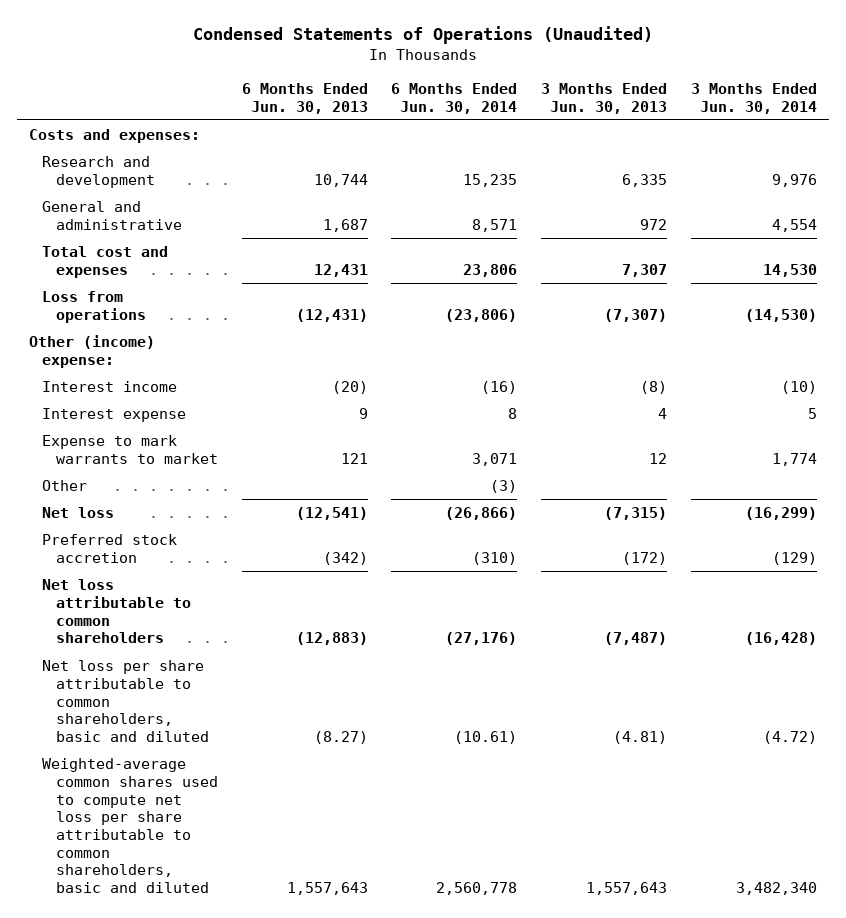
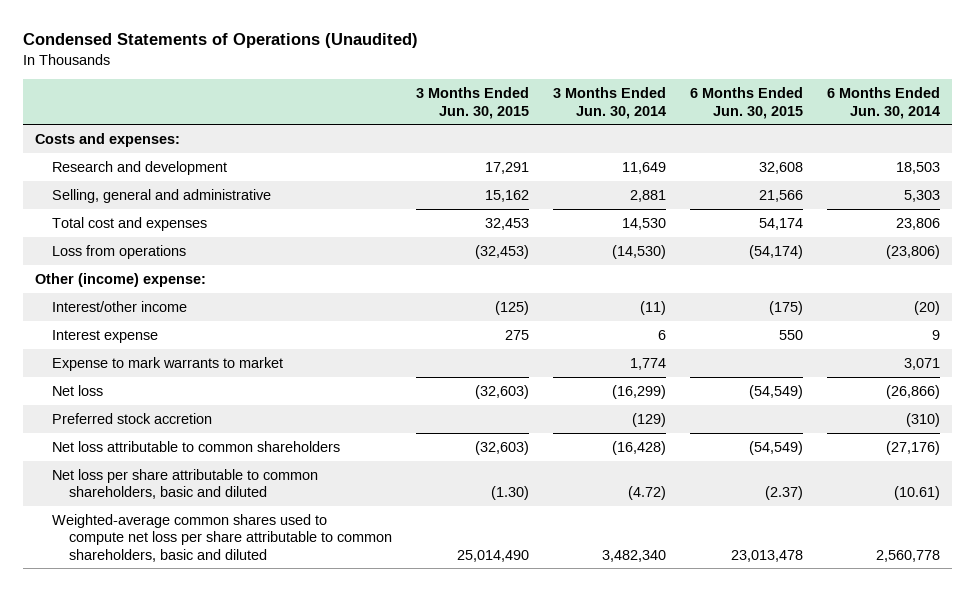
- | 6 Months Ended Jun. 30, 2013 | 6 Months Ended Jun. 30, 2014 | 3 Months Ended Jun. 30, 2013 | 3 Months Ended Jun. 30, 2014
+ | 3 Months Ended Jun. 30, 2015 | 3 Months Ended Jun. 30, 2014 | 6 Months Ended Jun. 30, 2015 | 6 Months Ended Jun. 30, 2014
- Research and development | 10,744 | 15,235 | 6,335 | 9,976
- General and administrative | 1,687 | 8,571 | 972 | 4,554
+ Research and development | 17,291 | 11,649 | 32,608 | 18,503
+ Selling, general and administrative | 15,162 | 2,881 | 21,566 | 5,303
- Interest income | (20) | (16) | (8) | (10)
- Interest expense | 9 | 8 | 4 | 5
+ Interest/other income | (125) | (11) | (175) | (20)
+ Interest expense | 275 | 6 | 550 | 9
- Other | | (3) | |

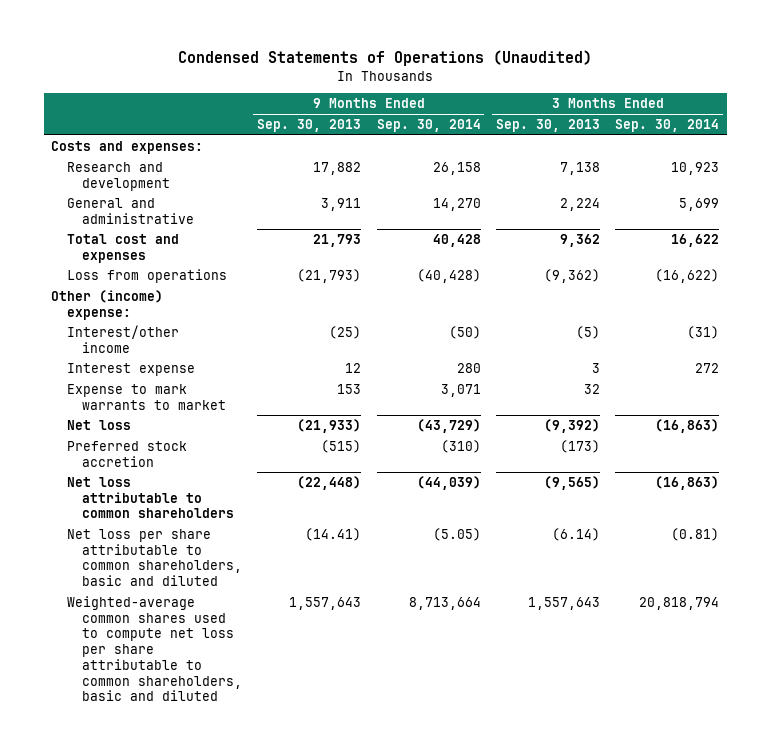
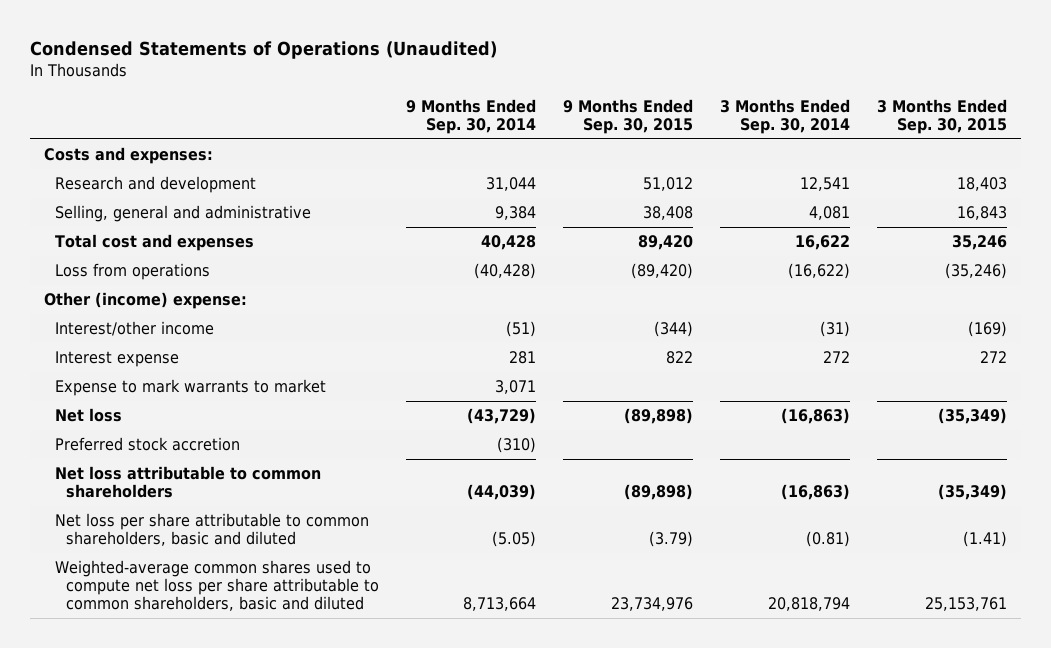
- | 9 Months Ended Sep. 30, 2013 | 9 Months Ended Sep. 30, 2014 | 3 Months Ended Sep. 30, 2013 | 3 Months Ended Sep. 30, 2014
+ | 9 Months Ended Sep. 30, 2014 | 9 Months Ended Sep. 30, 2015 | 3 Months Ended Sep. 30, 2014 | 3 Months Ended Sep. 30, 2015
- Research and development | 17,882 | 26,158 | 7,138 | 10,923
- General and administrative | 3,911 | 14,270 | 2,224 | 5,699
+ Research and development | 31,044 | 51,012 | 12,541 | 18,403
+ Selling, general and administrative | 9,384 | 38,408 | 4,081 | 16,843
- Interest/other income | (25) | (50) | (5) | (31)
- Interest expense | 12 | 280 | 3 | 272
+ Interest/other income | (51) | (344) | (31) | (169)
+ Interest expense | 281 | 822 | 272 | 272

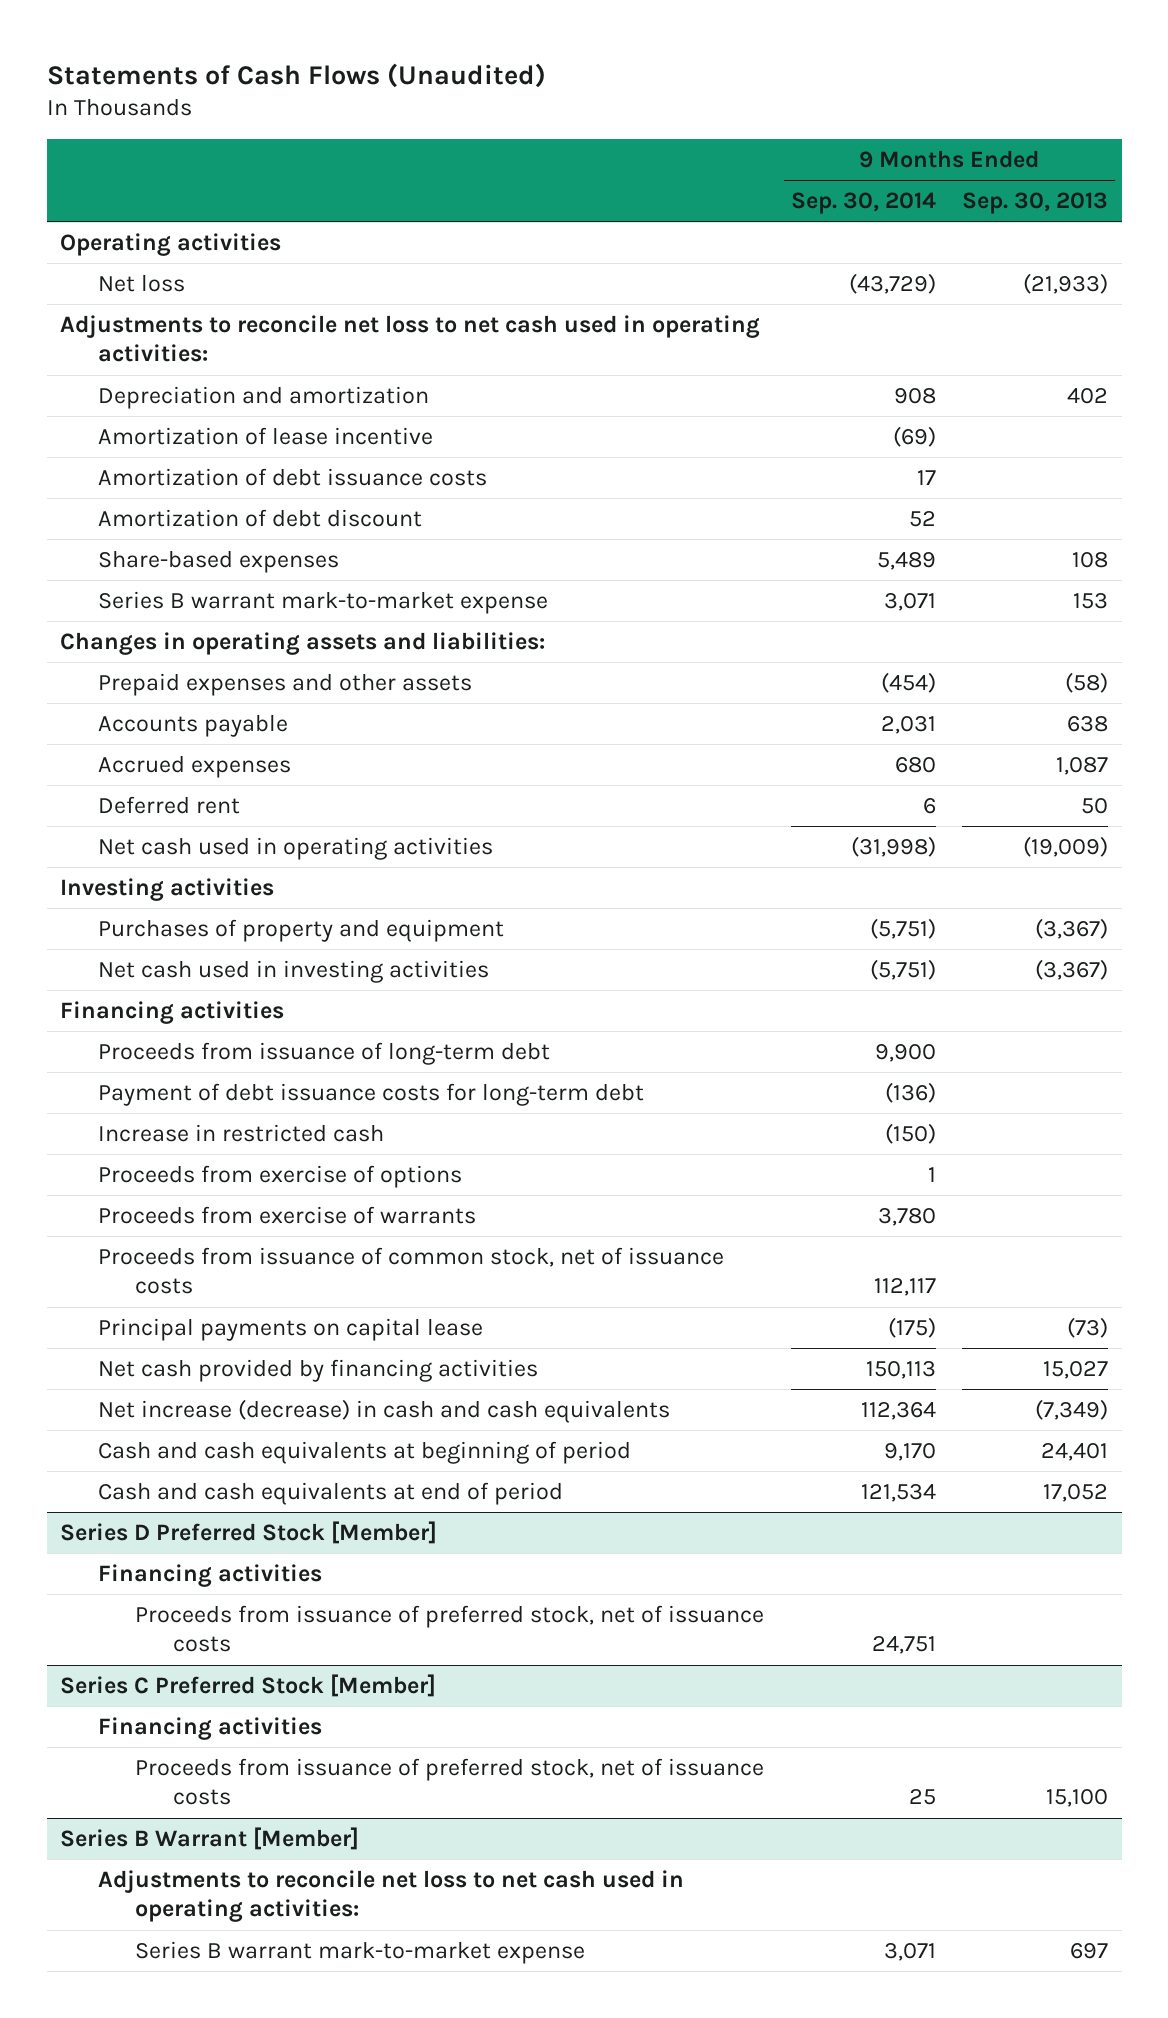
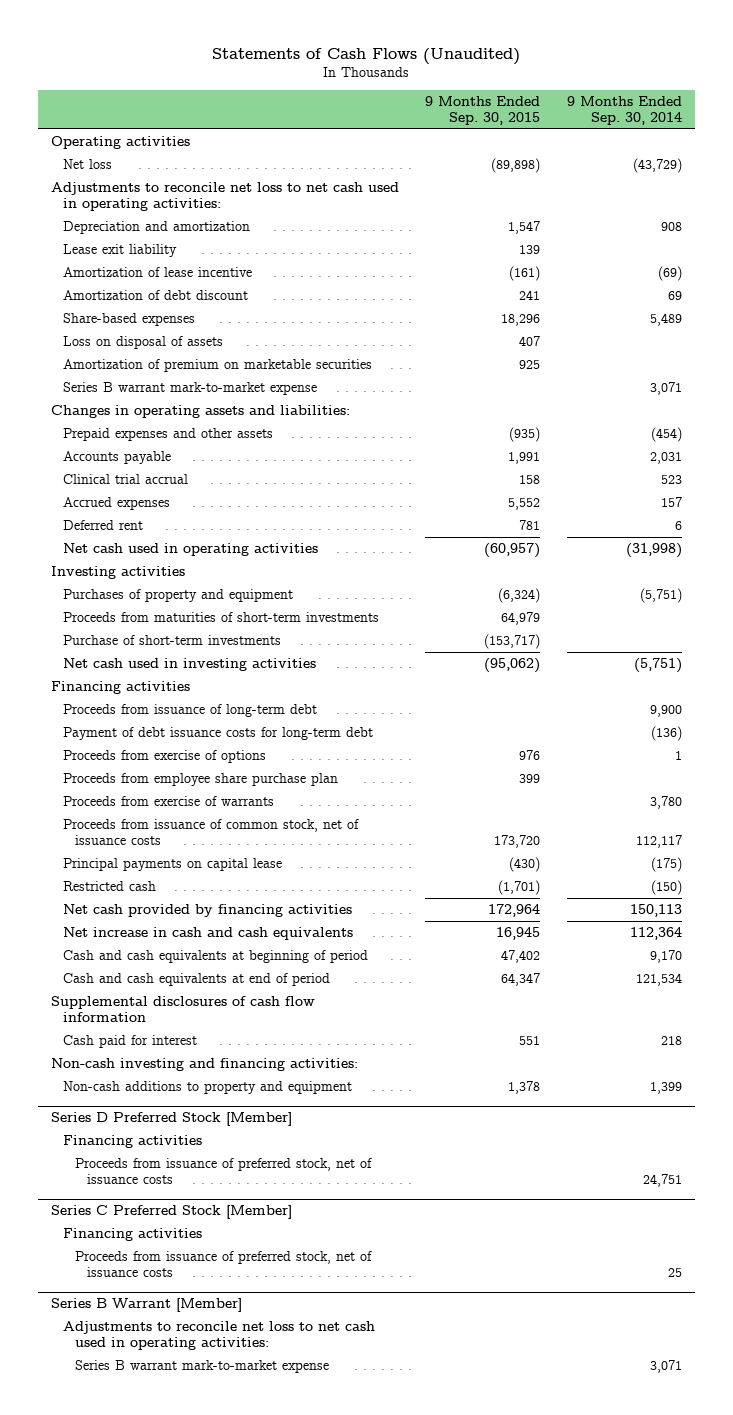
- | 9 Months Ended Sep. 30, 2014 | 9 Months Ended Sep. 30, 2013
+ | 9 Months Ended Sep. 30, 2015 | 9 Months Ended Sep. 30, 2014
+ Lease exit liability | 139 |
- Amortization of debt issuance costs | 17 |
- Amortization of debt discount | 52 |
+ Amortization of debt discount | 241 | 69
+ Loss on disposal of assets | 407 |
+ Amortization of premium on marketable securities | 925 |
- Accrued expenses | 680 | 1,087
+ Clinical trial accrual | 158 | 523
+ Accrued expenses | 5,552 | 157
+ Proceeds from maturities of short-term investments | 64,979 |
+ Purchase of short-term investments | (153,717) |
- Increase in restricted cash | (150) |
+ Proceeds from employee share purchase plan | 399 |
+ Restricted cash | (1,701) | (150)
- Net increase (decrease) in cash and cash equivalents | 112,364 | (7,349)
+ Net increase in cash and cash equivalents | 16,945 | 112,364
+ Supplemental disclosures of cash flow information
+ Cash paid for interest | 551 | 218
+ Non-cash investing and financing activities:
+ Non-cash additions to property and equipment | 1,378 | 1,399

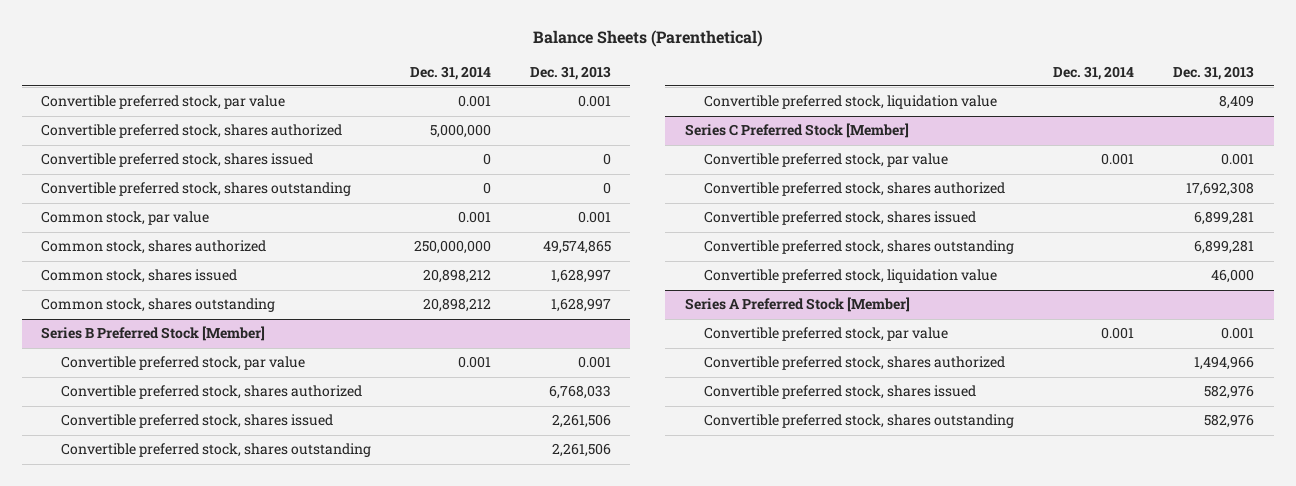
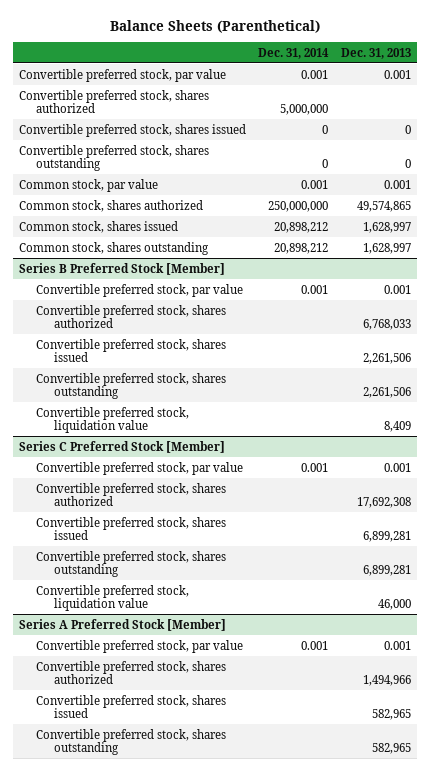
@ Series A Preferred Stock [Member]
- Convertible preferred stock, shares issued | | 582,976
- Convertible preferred stock, shares outstanding | | 582,976
+ Convertible preferred stock, shares issued | | 582,965
+ Convertible preferred stock, shares outstanding | | 582,965

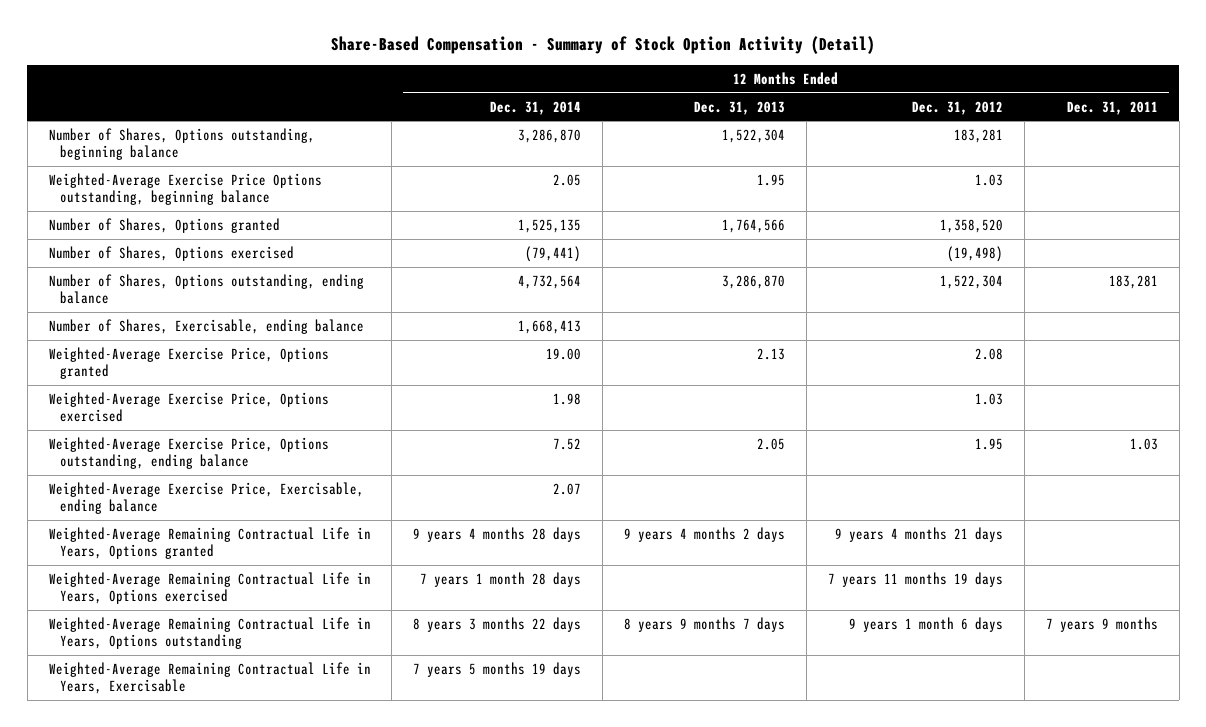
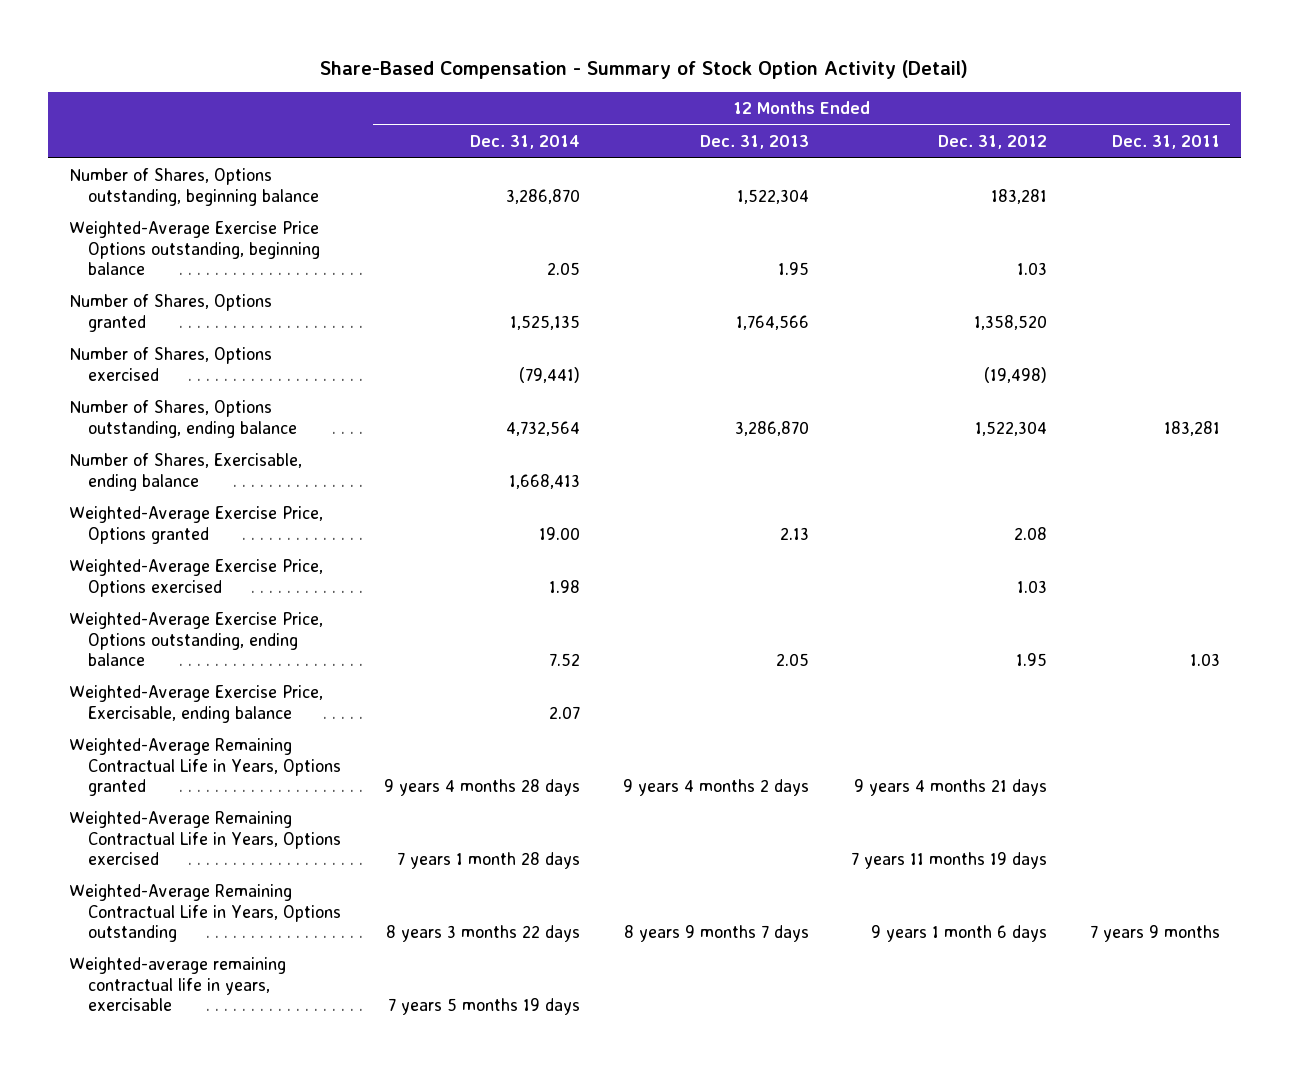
- Weighted-Average Remaining Contractual Life in Years, Exercisable | 7 years 5 months 19 days | | |
+ Weighted-average remaining contractual life in years, exercisable | 7 years 5 months 19 days | | |

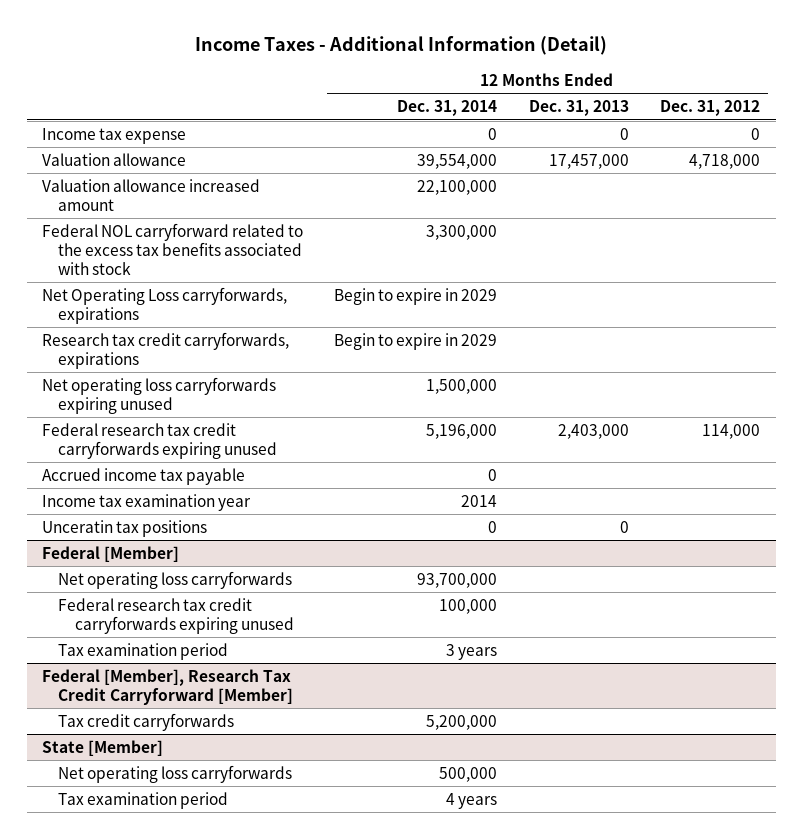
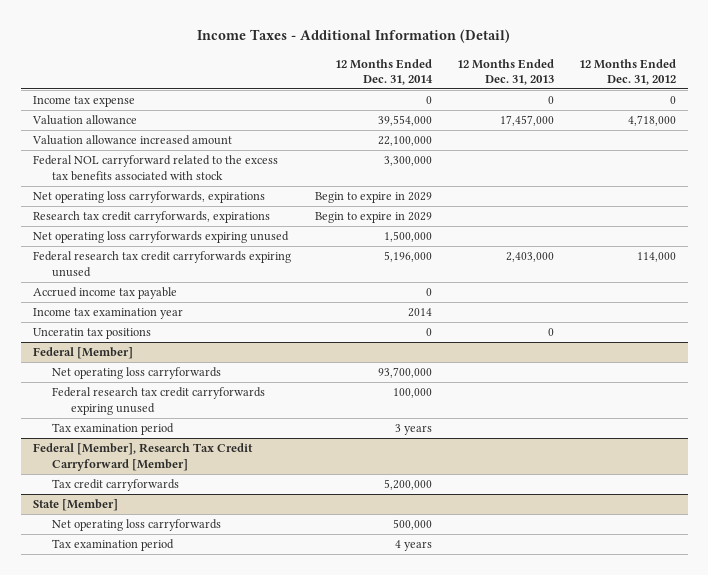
- Net Operating Loss carryforwards, expirations | Begin to expire in 2029 | |
+ Net operating loss carryforwards, expirations | Begin to expire in 2029 | |

